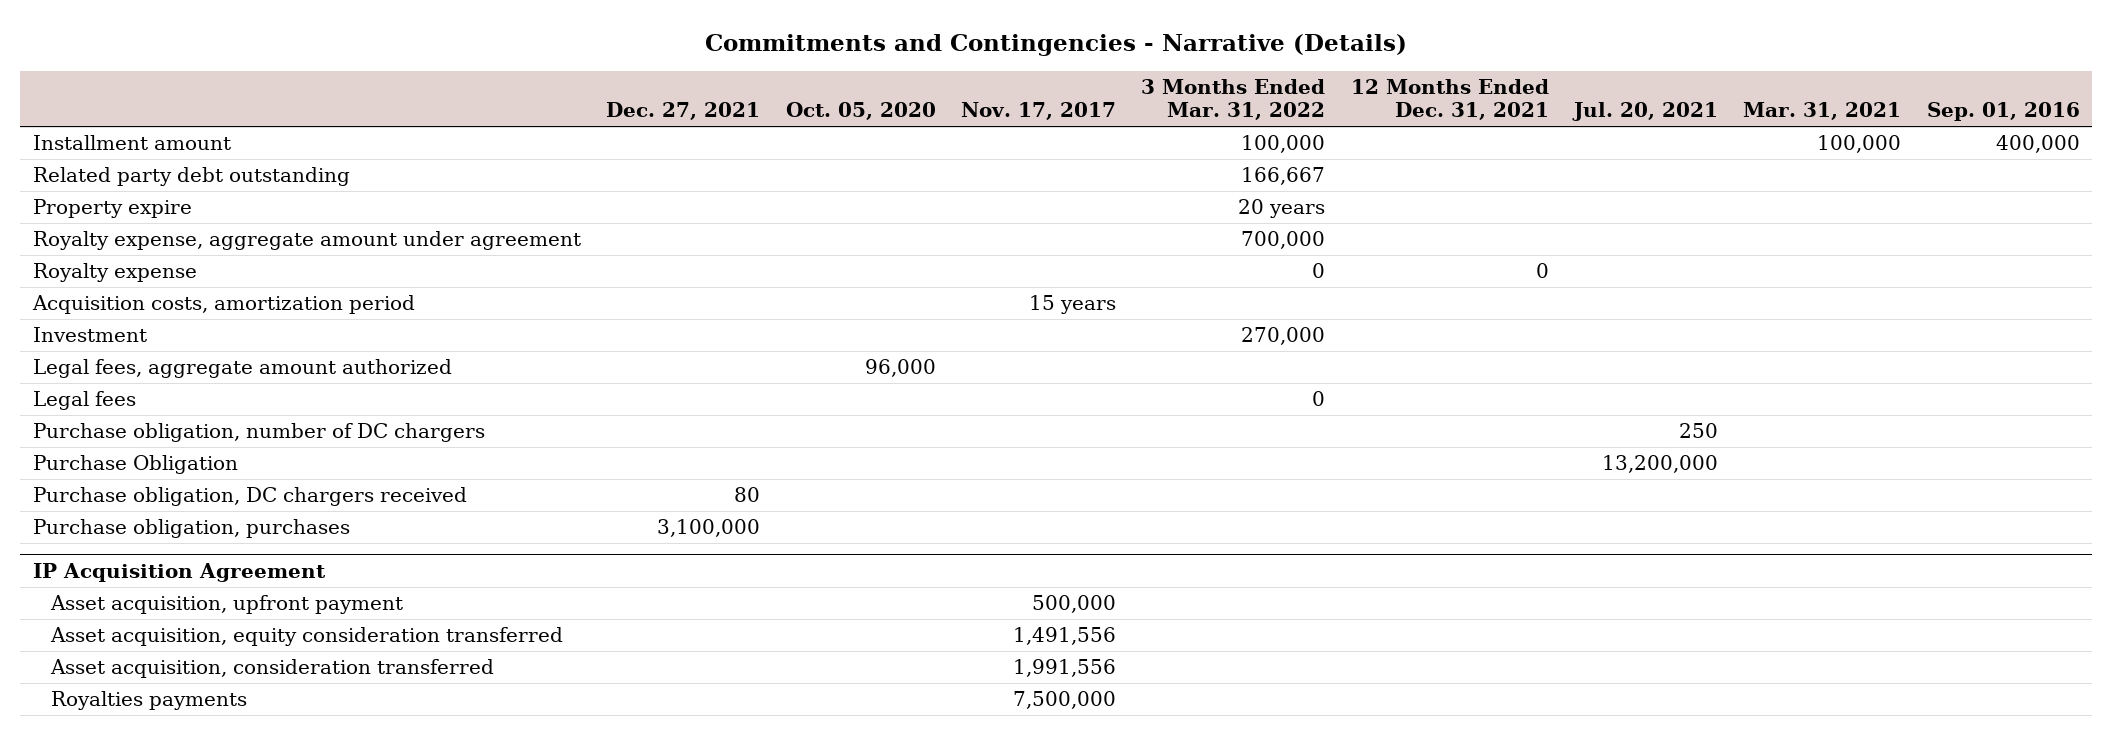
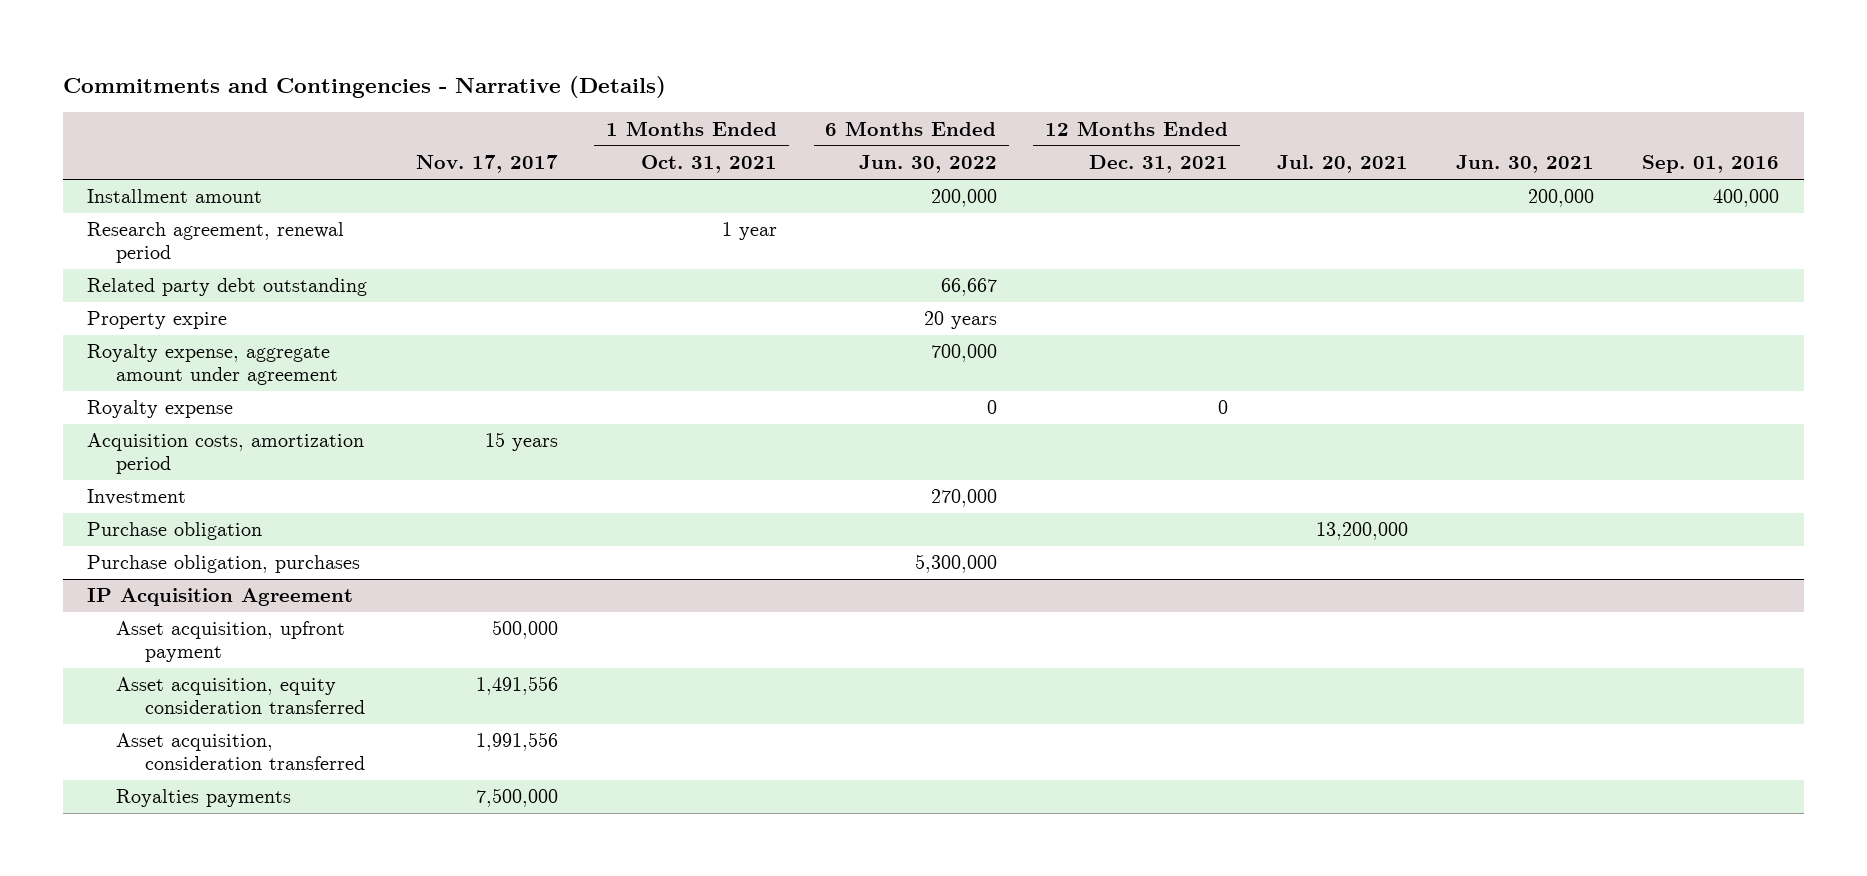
- | Dec. 27, 2021 | Oct. 05, 2020 | Nov. 17, 2017 | 3 Months Ended Mar. 31, 2022 | 12 Months Ended Dec. 31, 2021 | Jul. 20, 2021 | Mar. 31, 2021 | Sep. 01, 2016
+ | Nov. 17, 2017 | 1 Months Ended Oct. 31, 2021 | 6 Months Ended Jun. 30, 2022 | 12 Months Ended Dec. 31, 2021 | Jul. 20, 2021 | Jun. 30, 2021 | Sep. 01, 2016
+ Research agreement, renewal period | | 1 year | | | | |
- Legal fees, aggregate amount authorized | | 96,000 | | | | | |
- Legal fees | | | | 0 | | | |
- Purchase obligation, number of DC chargers | | | | | | 250 | |
- Purchase Obligation | | | | | | 13,200,000 | |
- Purchase obligation, DC chargers received | 80 | | | | | | |
+ Purchase obligation | | | | | 13,200,000 | |

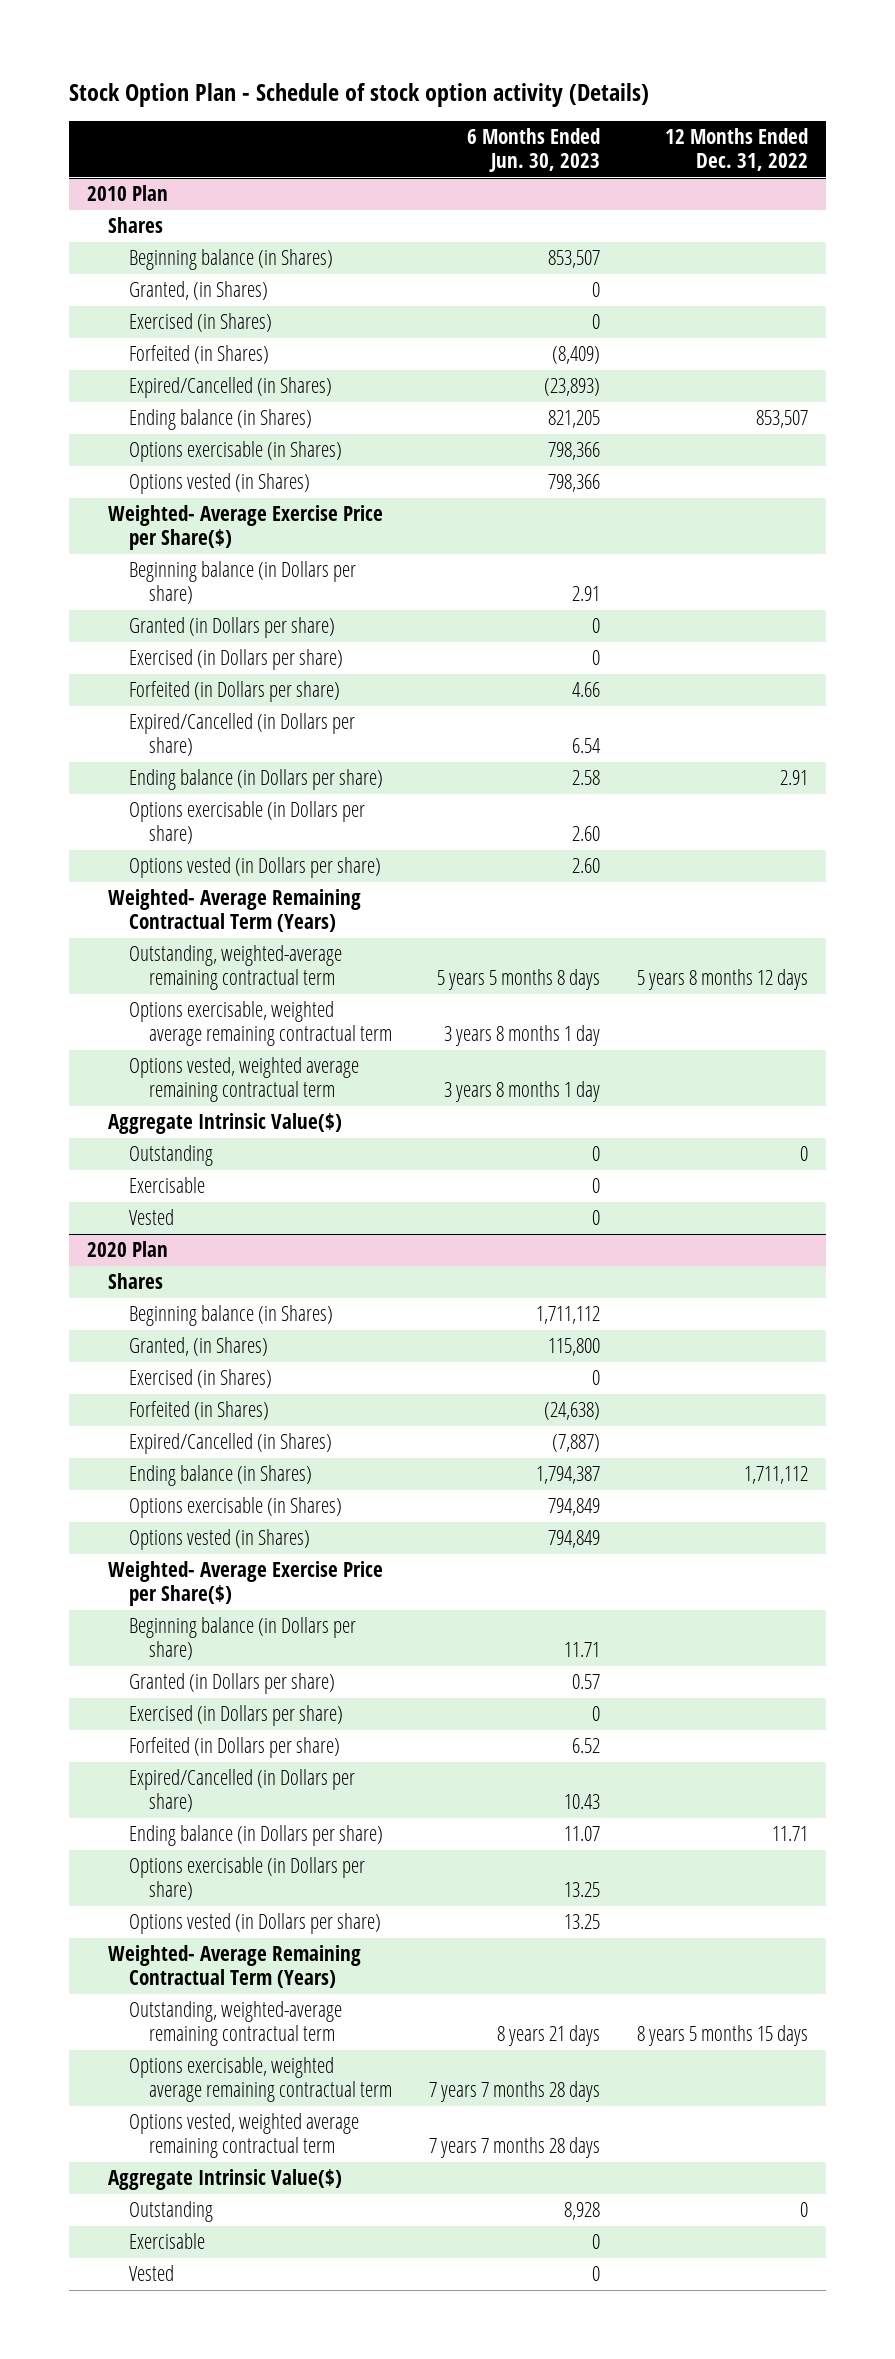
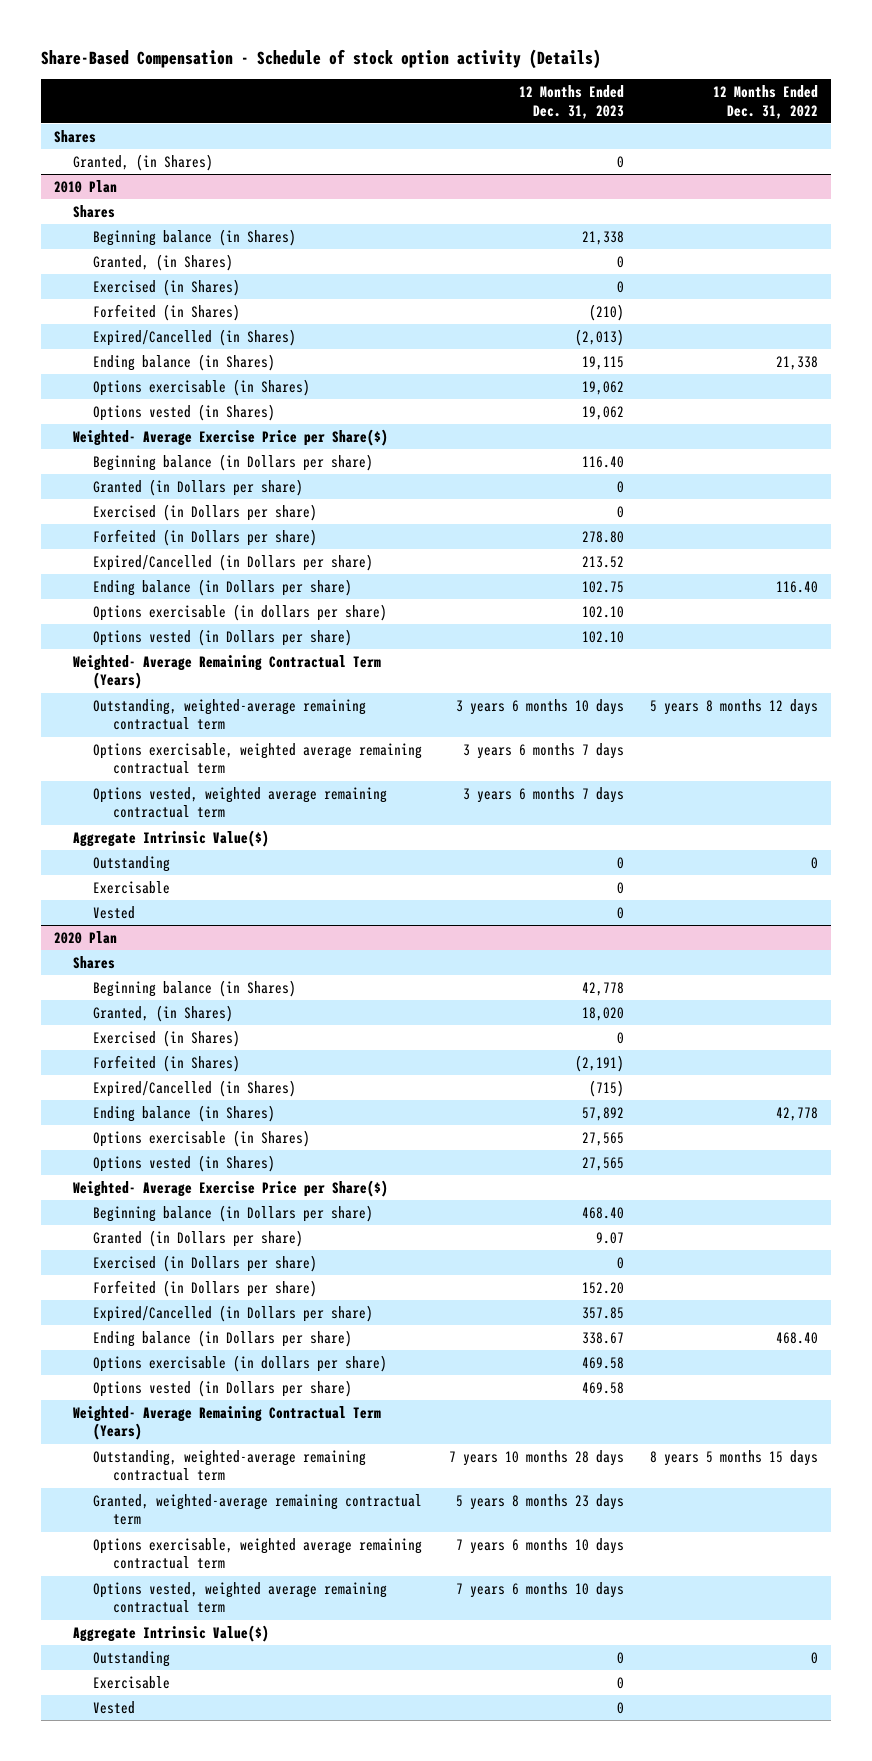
- Stock Option Plan - Schedule of stock option activity (Details)
+ Share-Based Compensation - Schedule of stock option activity (Details)
- | 6 Months Ended Jun. 30, 2023 | 12 Months Ended Dec. 31, 2022
+ | 12 Months Ended Dec. 31, 2023 | 12 Months Ended Dec. 31, 2022
+ Shares
+ Granted, (in Shares) | 0 |
@ 2010 Plan
- Ending balance (in Shares) | 821,205 | 853,507
+ Ending balance (in Shares) | 19,115 | 21,338
- Ending balance (in Dollars per share) | 2.58 | 2.91
- Options exercisable (in Dollars per share) | 2.60 |
+ Ending balance (in Dollars per share) | 102.75 | 116.40
+ Options exercisable (in dollars per share) | 102.10 |
@ 2020 Plan
- Ending balance (in Shares) | 1,794,387 | 1,711,112
+ Ending balance (in Shares) | 57,892 | 42,778
- Ending balance (in Dollars per share) | 11.07 | 11.71
- Options exercisable (in Dollars per share) | 13.25 |
+ Ending balance (in Dollars per share) | 338.67 | 468.40
+ Options exercisable (in dollars per share) | 469.58 |
+ Granted, weighted-average remaining contractual term | 5 years 8 months 23 days |

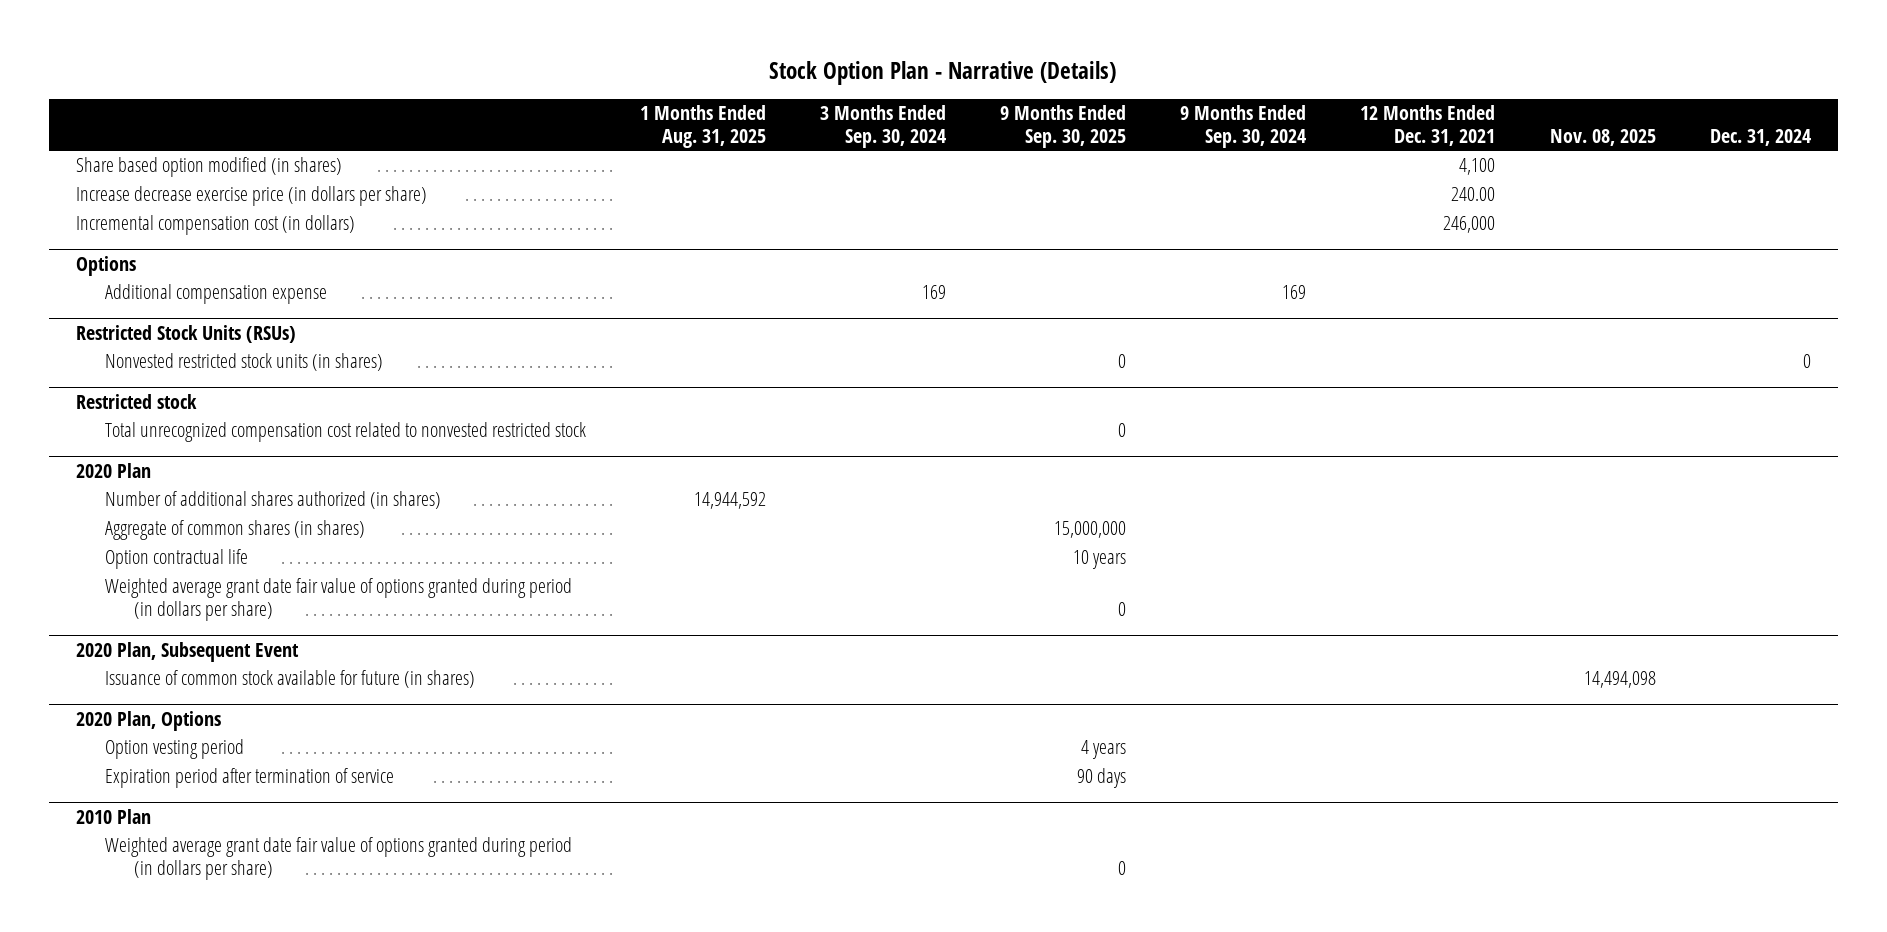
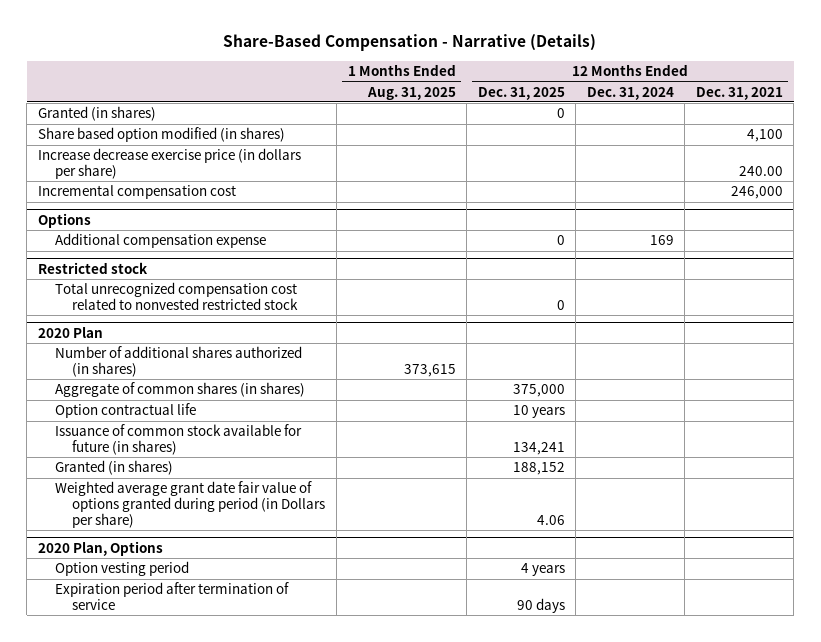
- Stock Option Plan - Narrative (Details)
+ Share-Based Compensation - Narrative (Details)
- | 1 Months Ended Aug. 31, 2025 | 3 Months Ended Sep. 30, 2024 | 9 Months Ended Sep. 30, 2025 | 9 Months Ended Sep. 30, 2024 | 12 Months Ended Dec. 31, 2021 | Nov. 08, 2025 | Dec. 31, 2024
+ | 1 Months Ended Aug. 31, 2025 | 12 Months Ended Dec. 31, 2025 | 12 Months Ended Dec. 31, 2024 | 12 Months Ended Dec. 31, 2021
+ Granted (in shares) | | 0 | |
- Incremental compensation cost (in dollars) | | | | | 246,000 | |
+ Incremental compensation cost | | | | 246,000
- Restricted Stock Units (RSUs)
- Nonvested restricted stock units (in shares) | | | 0 | | | | 0
@ 2020 Plan
- Number of additional shares authorized (in shares) | 14,944,592 | | | | | |
+ Number of additional shares authorized (in shares) | 373,615 | | |
- Weighted average grant date fair value of options granted during period (in dollars per share) | | | 0 | | | |
- 2020 Plan, Subsequent Event
- Issuance of common stock available for future (in shares) | | | | | | 14,494,098 |
@ 2020 Plan
+ Issuance of common stock available for future (in shares) | | 134,241 | |
+ Granted (in shares) | | 188,152 | |
+ Weighted average grant date fair value of options granted during period (in Dollars per share) | | 4.06 | |
- 2010 Plan
- Weighted average grant date fair value of options granted during period (in dollars per share) | | | 0 | | | |

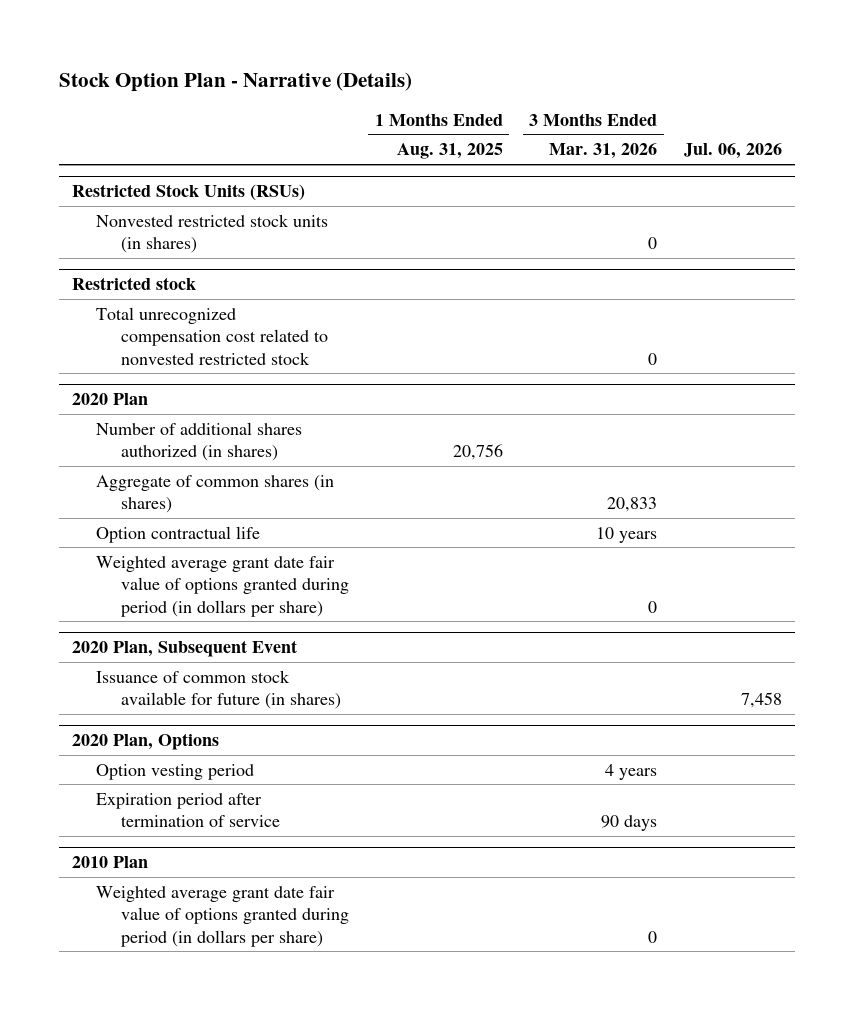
- Share-Based Compensation - Narrative (Details)
+ Stock Option Plan - Narrative (Details)
- | 1 Months Ended Aug. 31, 2025 | 12 Months Ended Dec. 31, 2025 | 12 Months Ended Dec. 31, 2024 | 12 Months Ended Dec. 31, 2021
+ | 1 Months Ended Aug. 31, 2025 | 3 Months Ended Mar. 31, 2026 | Jul. 06, 2026
- Granted (in shares) | | 0 | |
- Share based option modified (in shares) | | | | 4,100
- Increase decrease exercise price (in dollars per share) | | | | 240.00
- Incremental compensation cost | | | | 246,000
- Options
- Additional compensation expense | | 0 | 169 |
+ Restricted Stock Units (RSUs)
+ Nonvested restricted stock units (in shares) | | 0 |
@ 2020 Plan
- Number of additional shares authorized (in shares) | 373,615 | | |
+ Number of additional shares authorized (in shares) | 20,756 | |
- Issuance of common stock available for future (in shares) | | 134,241 | |
- Granted (in shares) | | 188,152 | |
- Weighted average grant date fair value of options granted during period (in Dollars per share) | | 4.06 | |
+ Weighted average grant date fair value of options granted during period (in dollars per share) | | 0 |
+ 2020 Plan, Subsequent Event
+ Issuance of common stock available for future (in shares) | | | 7,458
+ 2010 Plan
+ Weighted average grant date fair value of options granted during period (in dollars per share) | | 0 |

